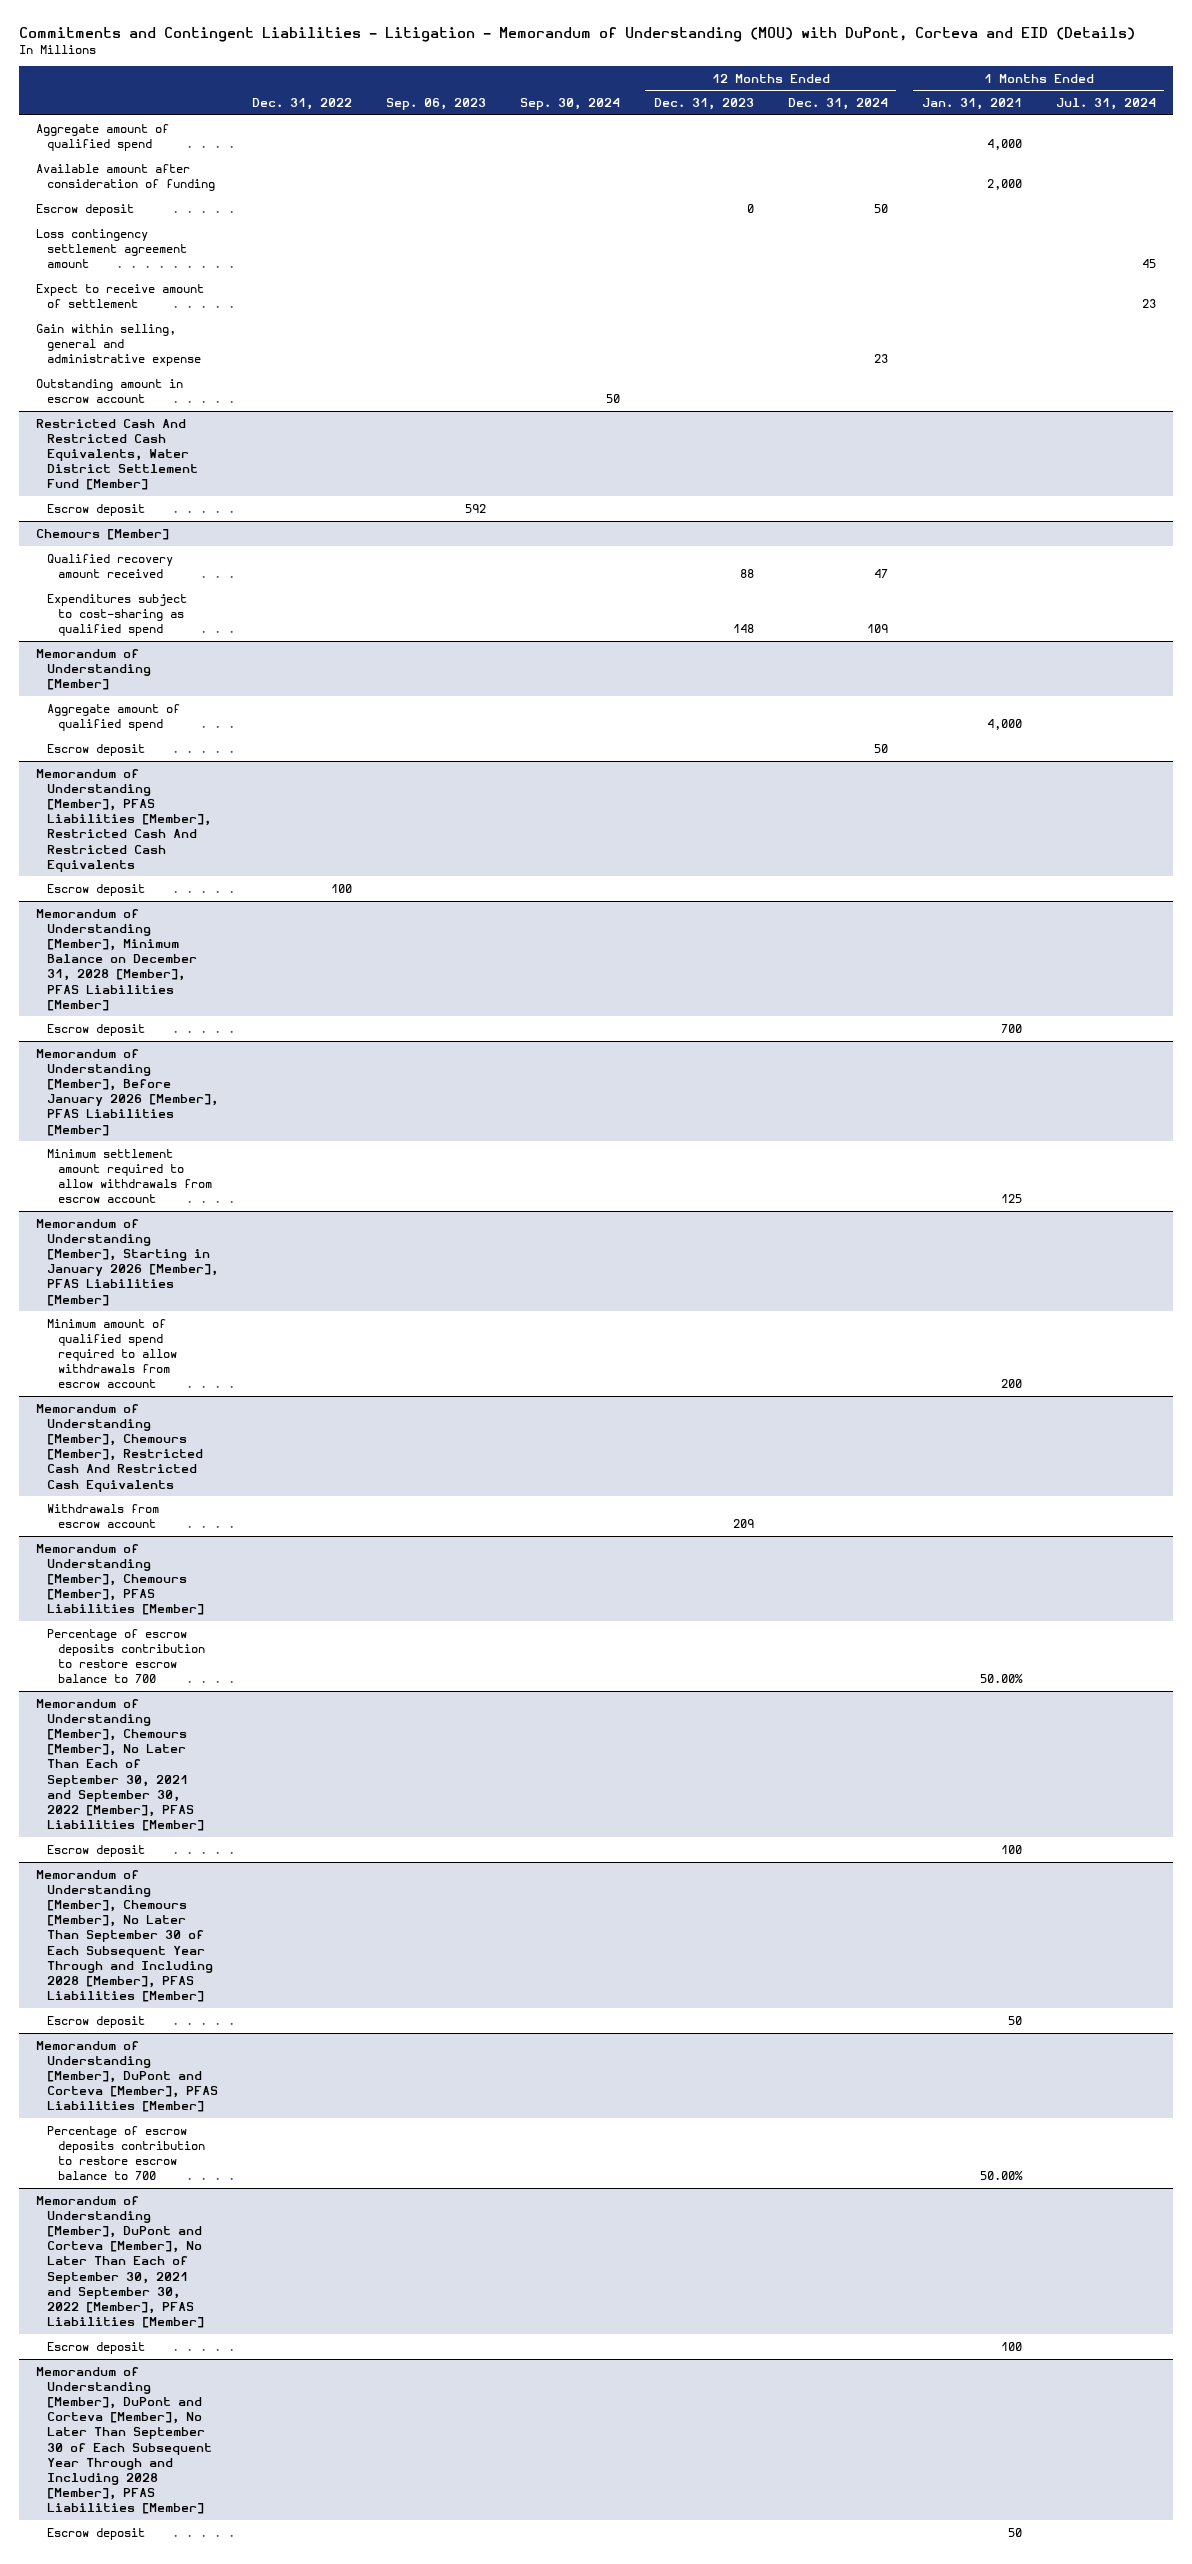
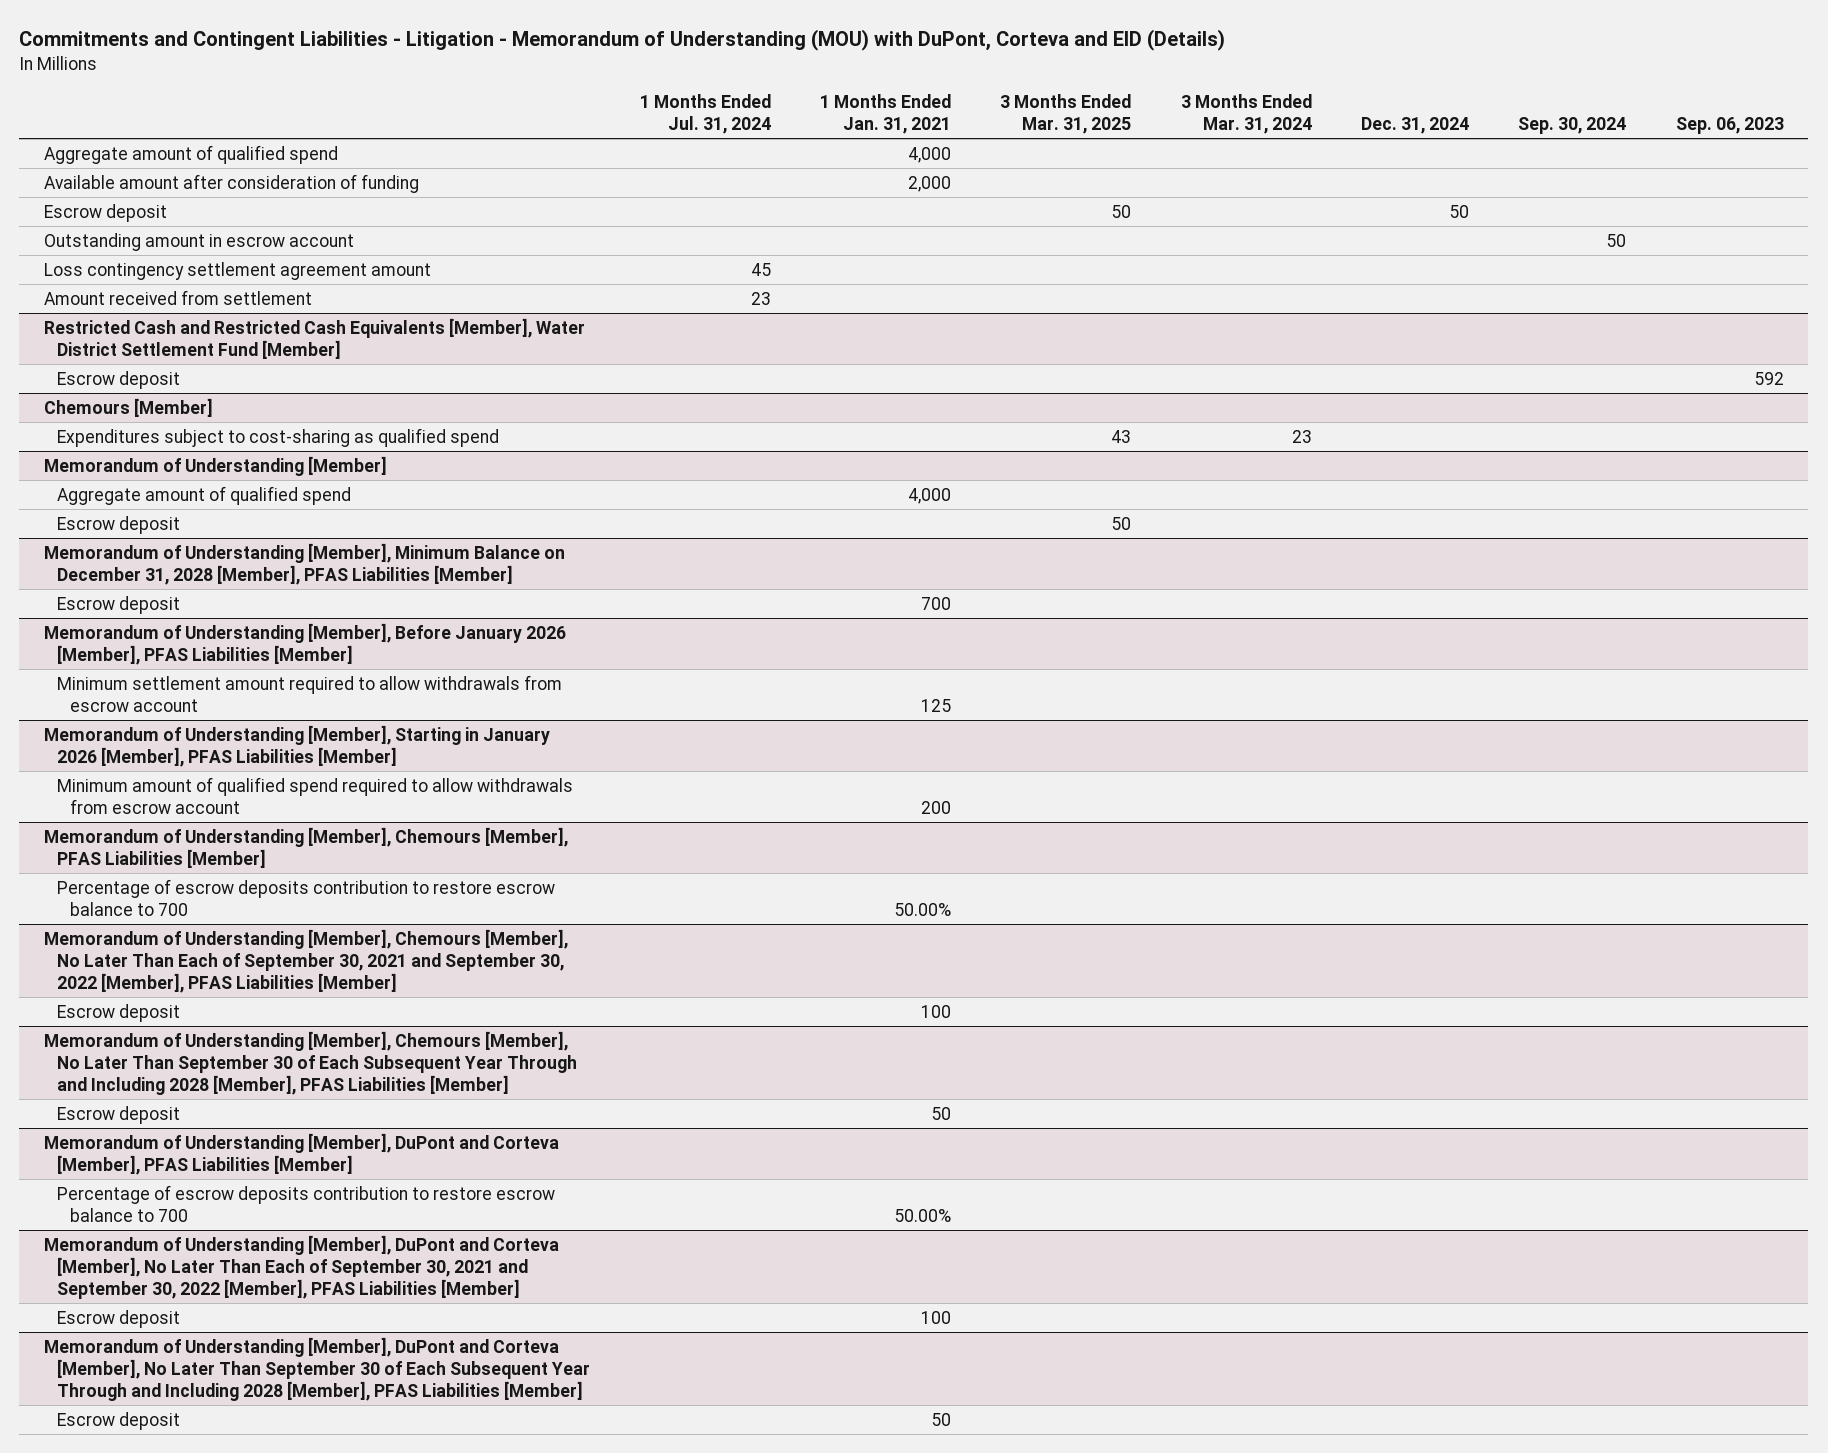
- | Dec. 31, 2022 | Sep. 06, 2023 | Sep. 30, 2024 | 12 Months Ended Dec. 31, 2023 | 12 Months Ended Dec. 31, 2024 | 1 Months Ended Jan. 31, 2021 | 1 Months Ended Jul. 31, 2024
+ | 1 Months Ended Jul. 31, 2024 | 1 Months Ended Jan. 31, 2021 | 3 Months Ended Mar. 31, 2025 | 3 Months Ended Mar. 31, 2024 | Dec. 31, 2024 | Sep. 30, 2024 | Sep. 06, 2023
- Expect to receive amount of settlement | | | | | | | 23
- Gain within selling, general and administrative expense | | | | | 23 | |
- Restricted Cash And Restricted Cash Equivalents, Water District Settlement Fund [Member]
moved down: Loss contingency settlement agreement amount | 45 | | | | | |
+ Amount received from settlement | 23 | | | | | |
+ Restricted Cash and Restricted Cash Equivalents [Member], Water District Settlement Fund [Member]
@ Chemours [Member]
- Qualified recovery amount received | | | | 88 | 47 | |
- Memorandum of Understanding [Member], PFAS Liabilities [Member], Restricted Cash And Restricted Cash Equivalents
- Escrow deposit | 100 | | | | | |
- Memorandum of Understanding [Member], Chemours [Member], Restricted Cash And Restricted Cash Equivalents
- Withdrawals from escrow account | | | | 209 | | |

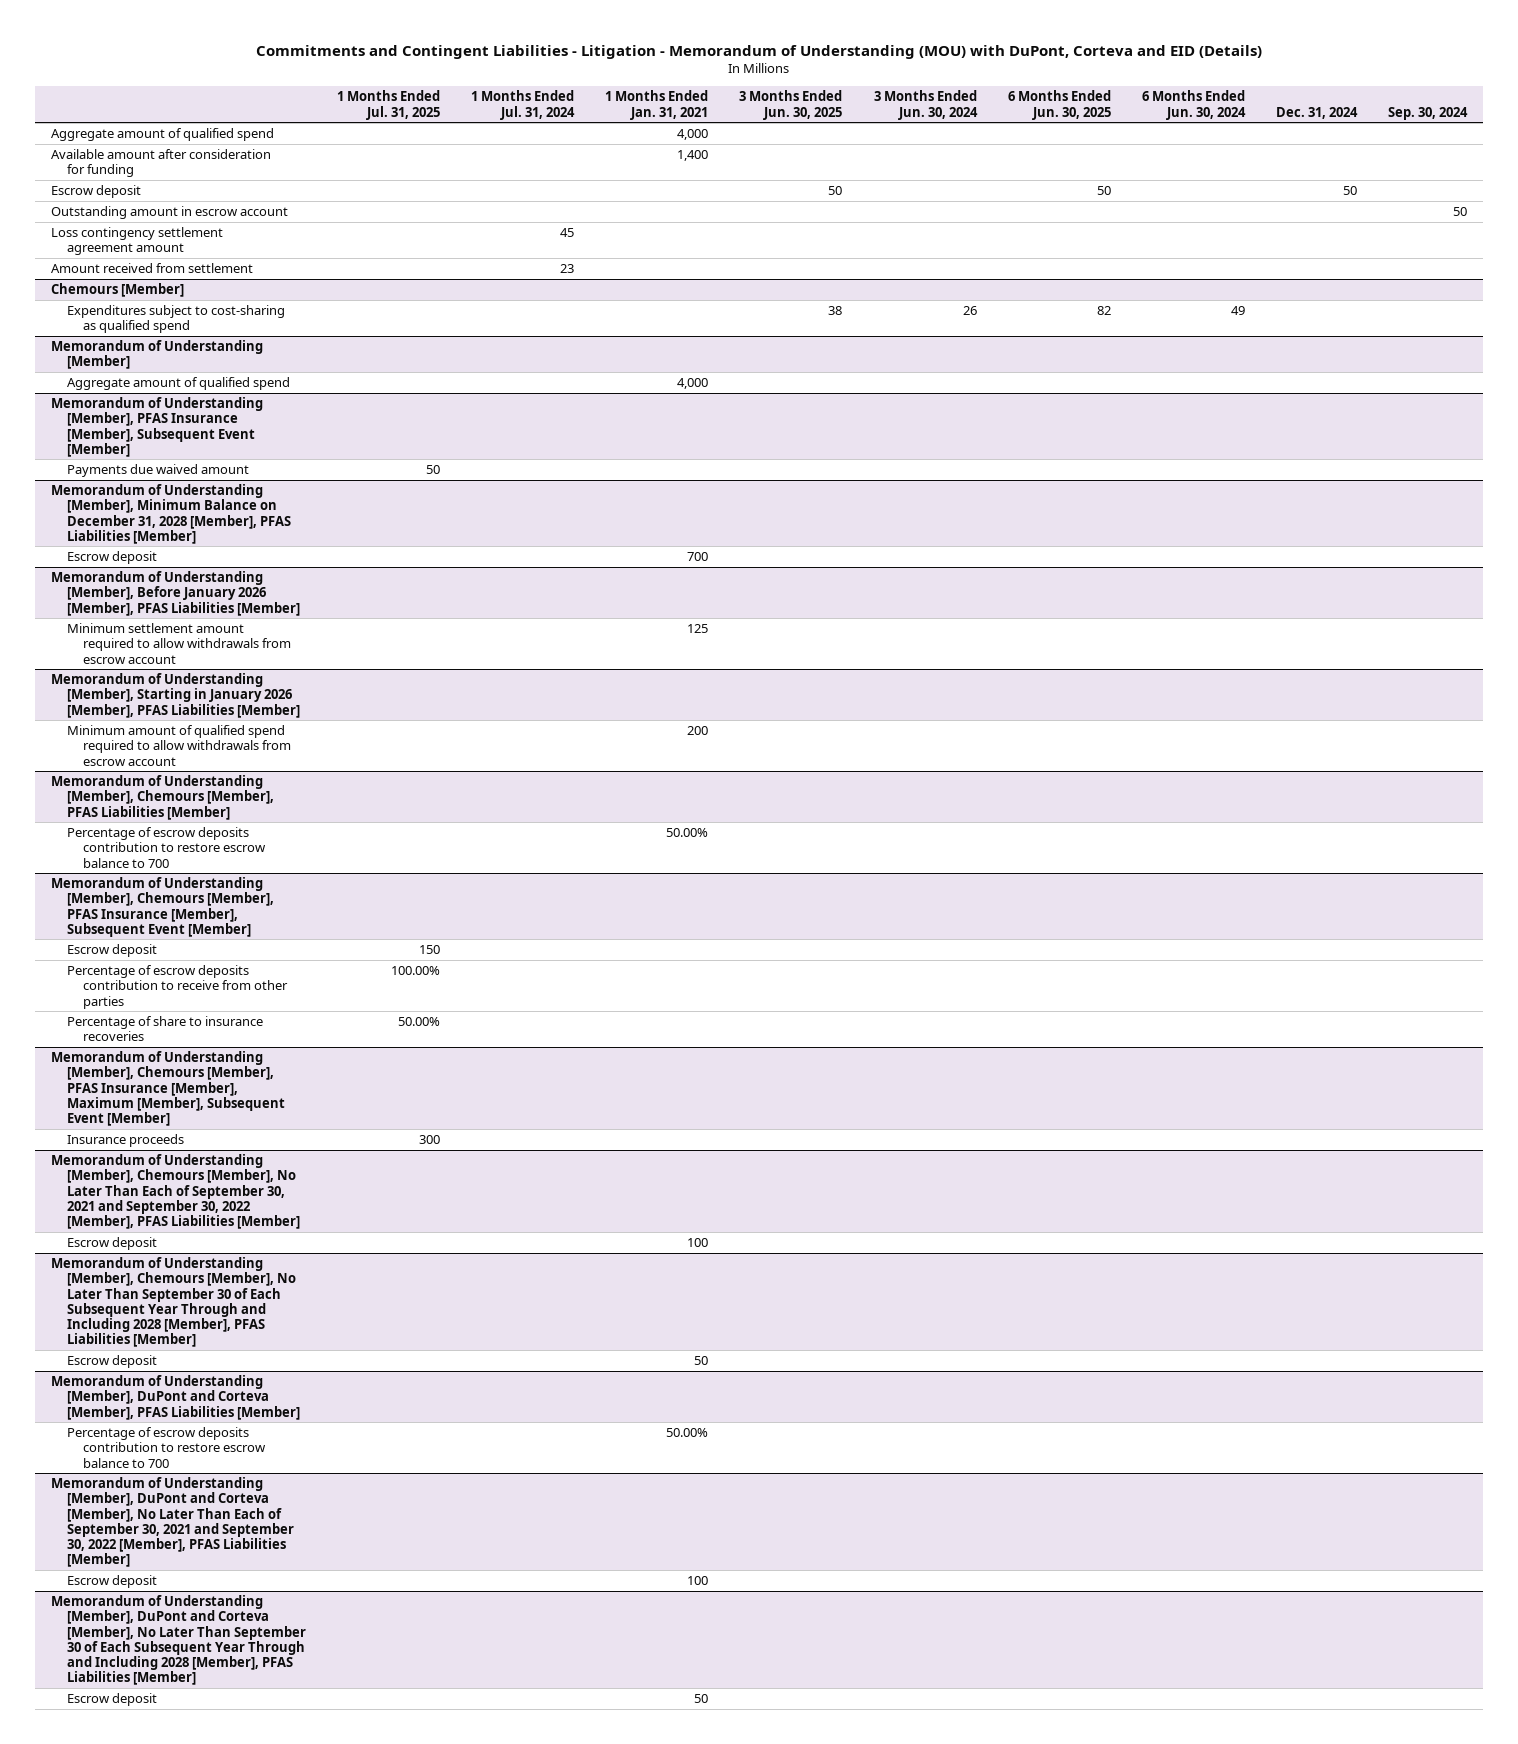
- | 1 Months Ended Jul. 31, 2024 | 1 Months Ended Jan. 31, 2021 | 3 Months Ended Mar. 31, 2025 | 3 Months Ended Mar. 31, 2024 | Dec. 31, 2024 | Sep. 30, 2024 | Sep. 06, 2023
+ | 1 Months Ended Jul. 31, 2025 | 1 Months Ended Jul. 31, 2024 | 1 Months Ended Jan. 31, 2021 | 3 Months Ended Jun. 30, 2025 | 3 Months Ended Jun. 30, 2024 | 6 Months Ended Jun. 30, 2025 | 6 Months Ended Jun. 30, 2024 | Dec. 31, 2024 | Sep. 30, 2024
- Available amount after consideration of funding | | 2,000 | | | | |
+ Available amount after consideration for funding | | | 1,400 | | | | | |
- Restricted Cash and Restricted Cash Equivalents [Member], Water District Settlement Fund [Member]
- Escrow deposit | | | | | | | 592
@ Memorandum of Understanding [Member]
- Escrow deposit | | | 50 | | | |
+ Memorandum of Understanding [Member], PFAS Insurance [Member], Subsequent Event [Member]
+ Payments due waived amount | 50 | | | | | | | |
+ Memorandum of Understanding [Member], Chemours [Member], PFAS Insurance [Member], Subsequent Event [Member]
+ Escrow deposit | 150 | | | | | | | |
+ Percentage of escrow deposits contribution to receive from other parties | 100.00% | | | | | | | |
+ Percentage of share to insurance recoveries | 50.00% | | | | | | | |
+ Memorandum of Understanding [Member], Chemours [Member], PFAS Insurance [Member], Maximum [Member], Subsequent Event [Member]
+ Insurance proceeds | 300 | | | | | | | |

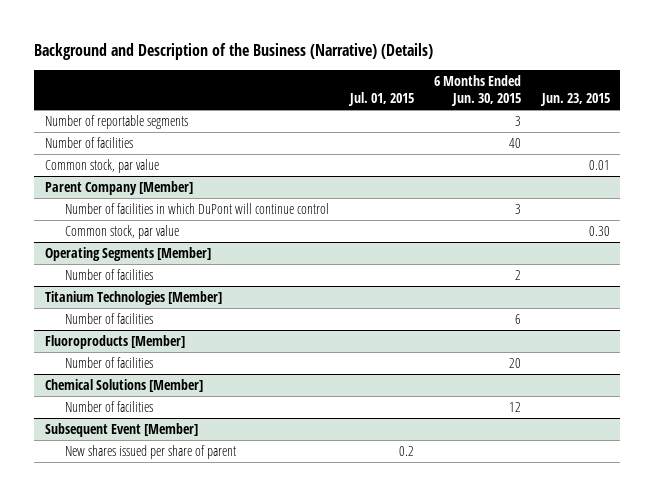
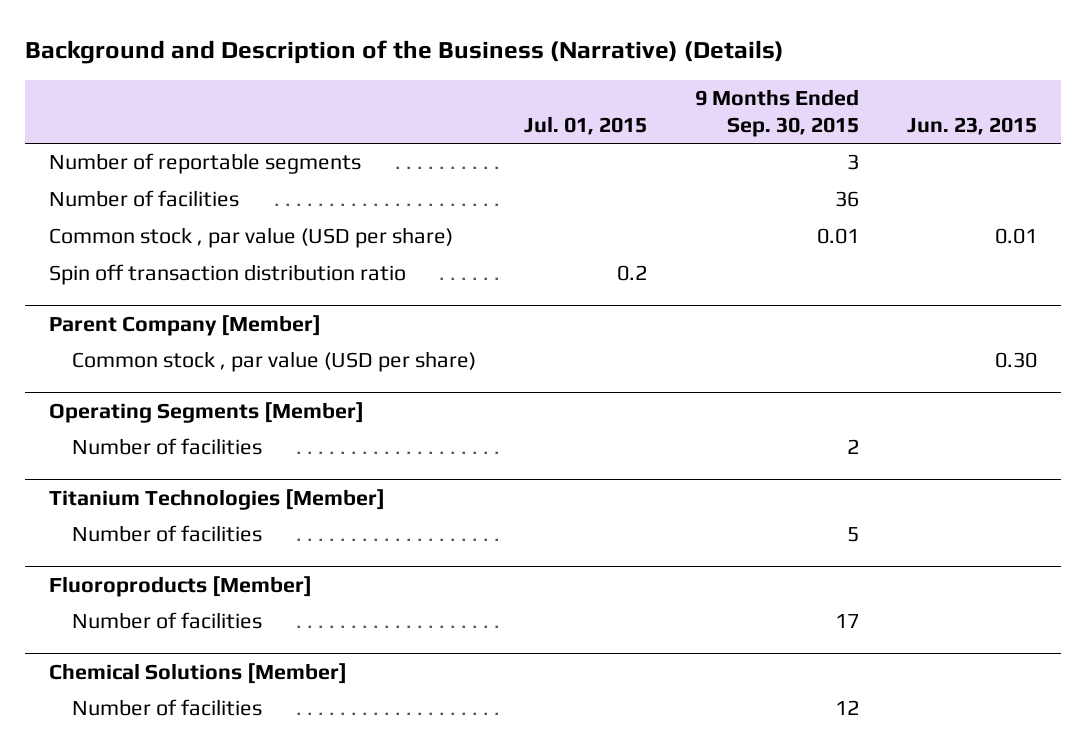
- | Jul. 01, 2015 | 6 Months Ended Jun. 30, 2015 | Jun. 23, 2015
+ | Jul. 01, 2015 | 9 Months Ended Sep. 30, 2015 | Jun. 23, 2015
- Common stock, par value | | | 0.01
+ Common stock , par value (USD per share) | | 0.01 | 0.01
+ Spin off transaction distribution ratio | 0.2 | |
@ Parent Company [Member]
- Number of facilities in which DuPont will continue control | | 3 |
- Common stock, par value | | | 0.30
+ Common stock , par value (USD per share) | | | 0.30
- Subsequent Event [Member]
- New shares issued per share of parent | 0.2 | |

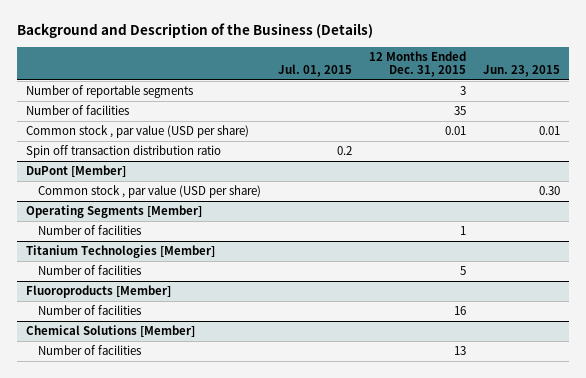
- Background and Description of the Business (Narrative) (Details)
+ Background and Description of the Business (Details)
- | Jul. 01, 2015 | 9 Months Ended Sep. 30, 2015 | Jun. 23, 2015
+ | Jul. 01, 2015 | 12 Months Ended Dec. 31, 2015 | Jun. 23, 2015
- Parent Company [Member]
+ DuPont [Member]

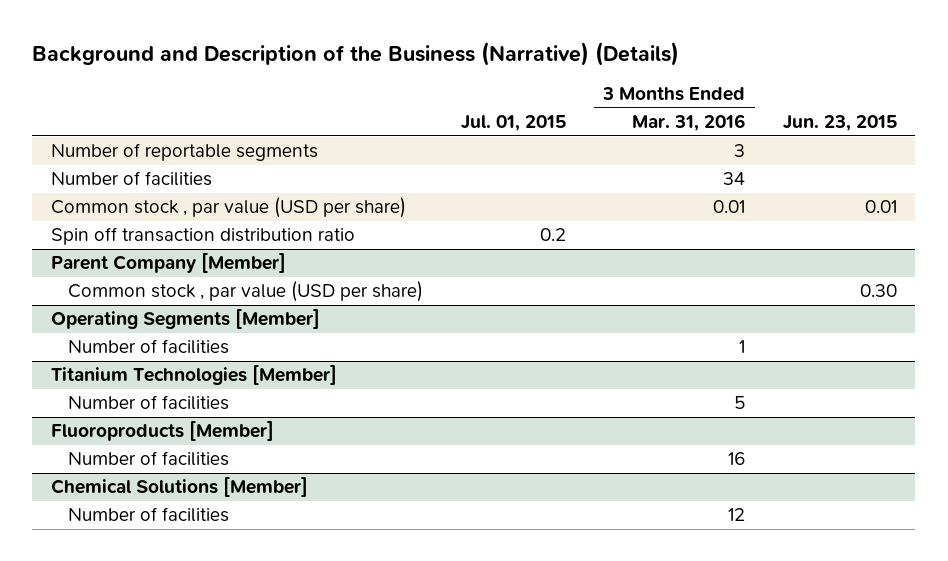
- Background and Description of the Business (Details)
+ Background and Description of the Business (Narrative) (Details)
- | Jul. 01, 2015 | 12 Months Ended Dec. 31, 2015 | Jun. 23, 2015
+ | Jul. 01, 2015 | 3 Months Ended Mar. 31, 2016 | Jun. 23, 2015
- DuPont [Member]
+ Parent Company [Member]

